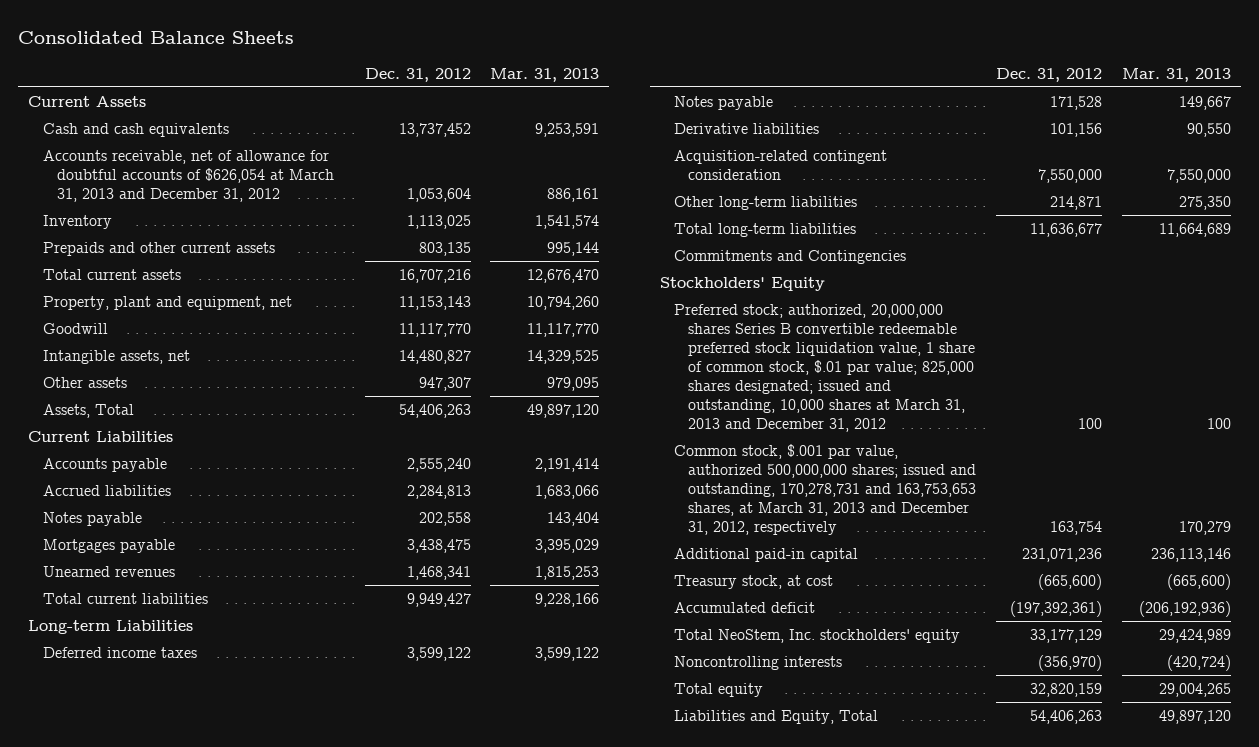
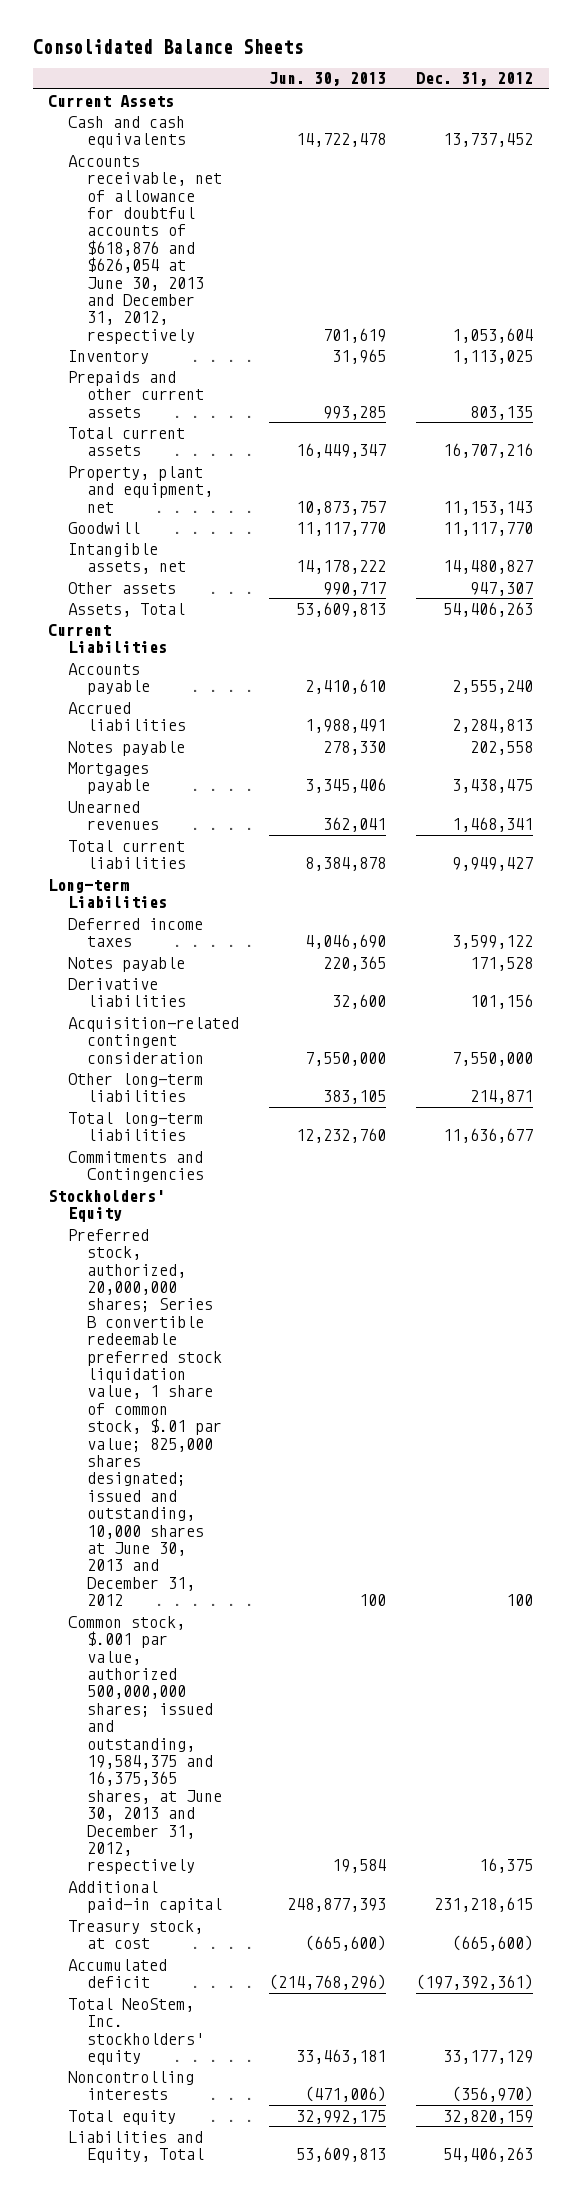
- | Dec. 31, 2012 | Mar. 31, 2013
+ | Jun. 30, 2013 | Dec. 31, 2012
- Accounts receivable, net of allowance for doubtful accounts of $626,054 at March 31, 2013 and December 31, 2012 | 1,053,604 | 886,161
+ Accounts receivable, net of allowance for doubtful accounts of $618,876 and $626,054 at June 30, 2013 and December 31, 2012, respectively | 701,619 | 1,053,604
- Preferred stock; authorized, 20,000,000 shares Series B convertible redeemable preferred stock liquidation value, 1 share of common stock, $.01 par value; 825,000 shares designated; issued and outstanding, 10,000 shares at March 31, 2013 and December 31, 2012 | 100 | 100
- Common stock, $.001 par value, authorized 500,000,000 shares; issued and outstanding, 170,278,731 and 163,753,653 shares, at March 31, 2013 and December 31, 2012, respectively | 163,754 | 170,279
- Additional paid-in capital | 231,071,236 | 236,113,146
+ Preferred stock, authorized, 20,000,000 shares; Series B convertible redeemable preferred stock liquidation value, 1 share of common stock, $.01 par value; 825,000 shares designated; issued and outstanding, 10,000 shares at June 30, 2013 and December 31, 2012 | 100 | 100
+ Common stock, $.001 par value, authorized 500,000,000 shares; issued and outstanding, 19,584,375 and 16,375,365 shares, at June 30, 2013 and December 31, 2012, respectively | 19,584 | 16,375
+ Additional paid-in capital | 248,877,393 | 231,218,615

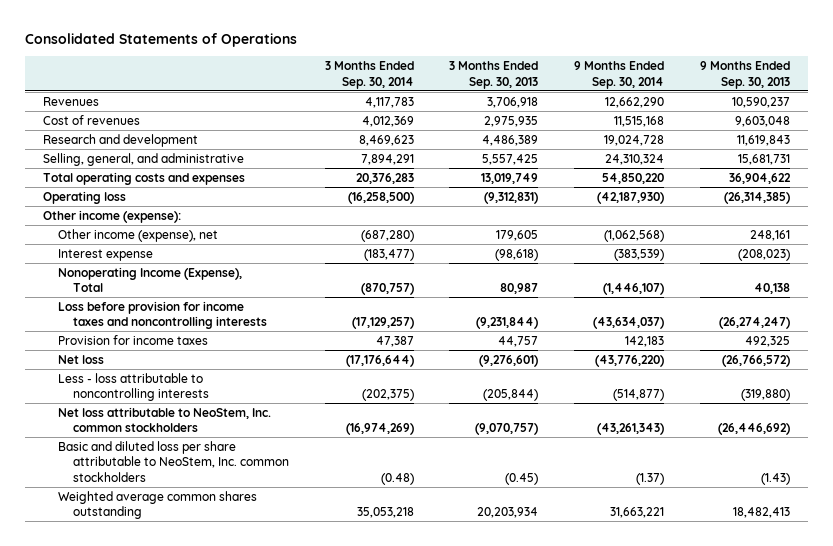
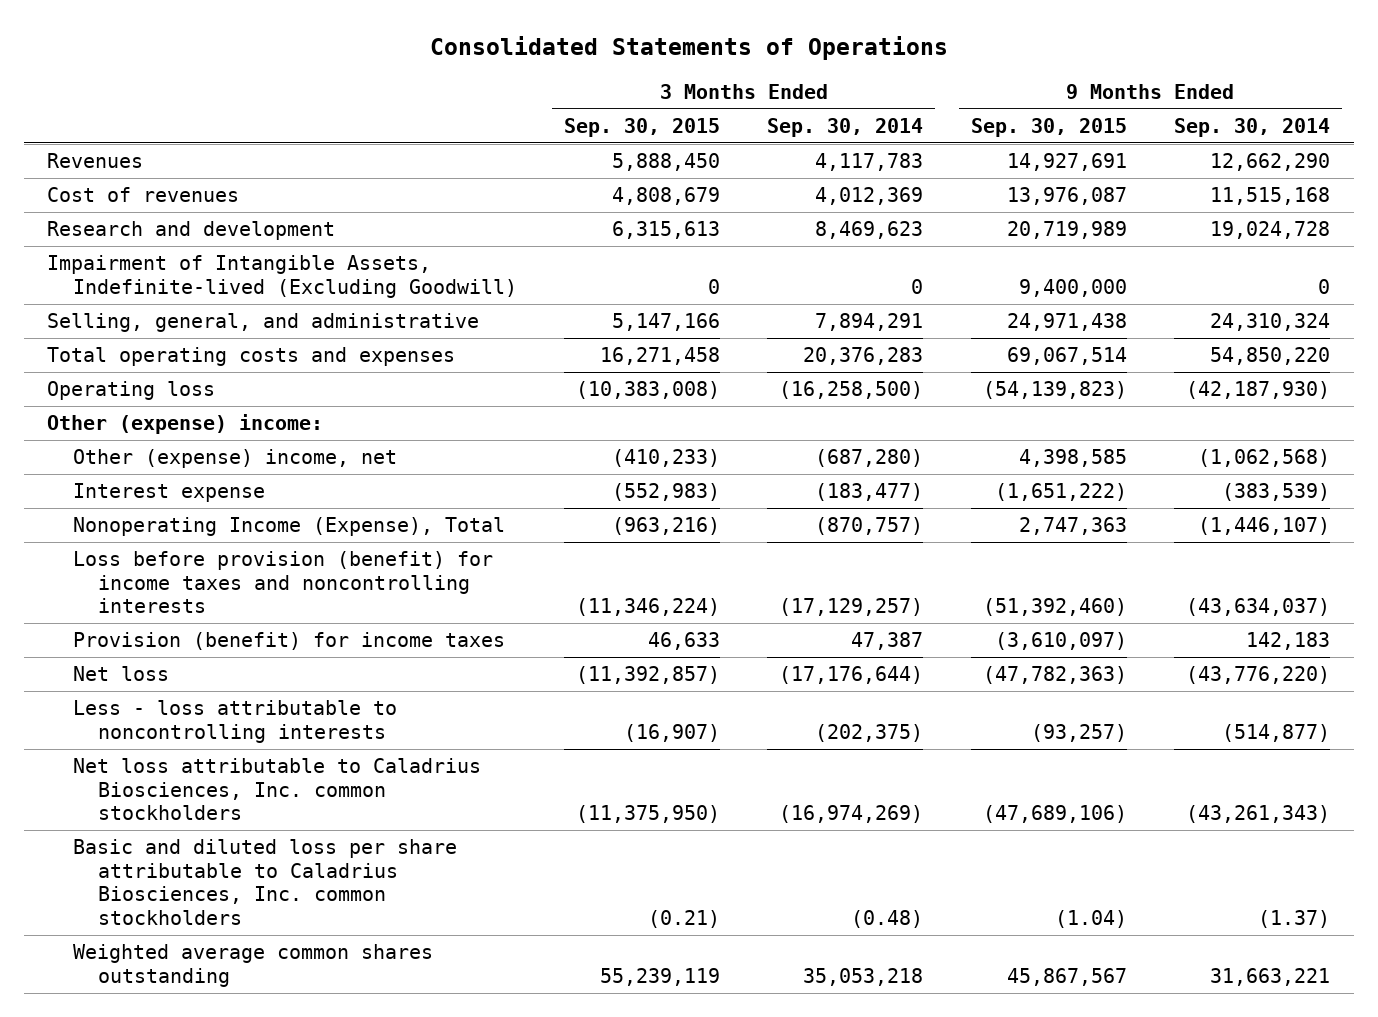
- | 3 Months Ended Sep. 30, 2014 | 3 Months Ended Sep. 30, 2013 | 9 Months Ended Sep. 30, 2014 | 9 Months Ended Sep. 30, 2013
+ | 3 Months Ended Sep. 30, 2015 | 3 Months Ended Sep. 30, 2014 | 9 Months Ended Sep. 30, 2015 | 9 Months Ended Sep. 30, 2014
+ Impairment of Intangible Assets, Indefinite-lived (Excluding Goodwill) | 0 | 0 | 9,400,000 | 0
- Other income (expense):
- Other income (expense), net | (687,280) | 179,605 | (1,062,568) | 248,161
+ Other (expense) income:
+ Other (expense) income, net | (410,233) | (687,280) | 4,398,585 | (1,062,568)
- Loss before provision for income taxes and noncontrolling interests | (17,129,257) | (9,231,844) | (43,634,037) | (26,274,247)
- Provision for income taxes | 47,387 | 44,757 | 142,183 | 492,325
+ Loss before provision (benefit) for income taxes and noncontrolling interests | (11,346,224) | (17,129,257) | (51,392,460) | (43,634,037)
+ Provision (benefit) for income taxes | 46,633 | 47,387 | (3,610,097) | 142,183
- Net loss attributable to NeoStem, Inc. common stockholders | (16,974,269) | (9,070,757) | (43,261,343) | (26,446,692)
- Basic and diluted loss per share attributable to NeoStem, Inc. common stockholders | (0.48) | (0.45) | (1.37) | (1.43)
+ Net loss attributable to Caladrius Biosciences, Inc. common stockholders | (11,375,950) | (16,974,269) | (47,689,106) | (43,261,343)
+ Basic and diluted loss per share attributable to Caladrius Biosciences, Inc. common stockholders | (0.21) | (0.48) | (1.04) | (1.37)

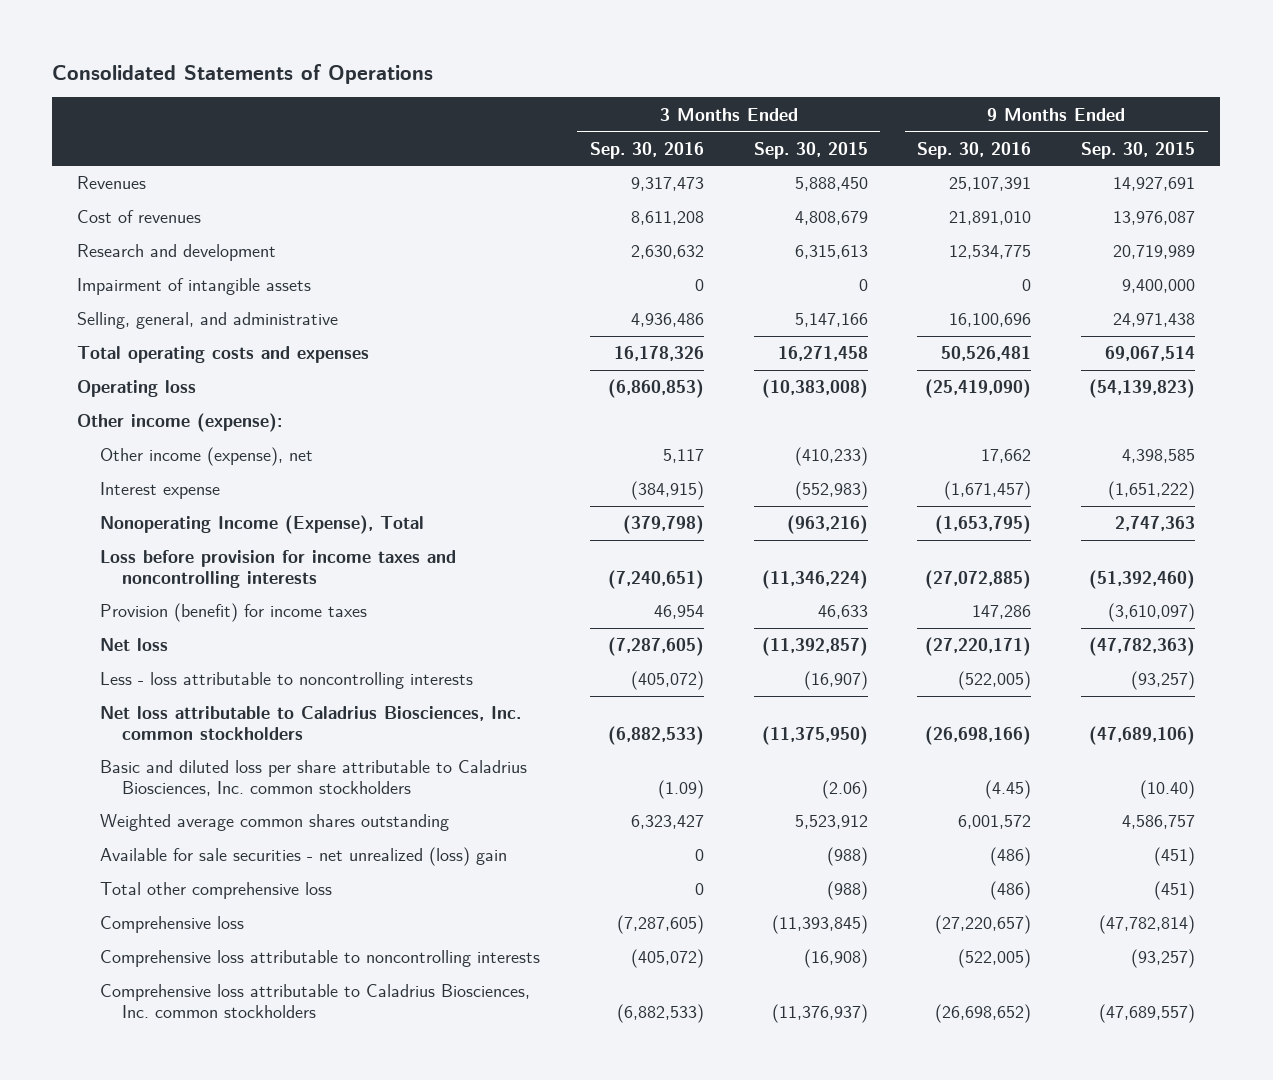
- | 3 Months Ended Sep. 30, 2015 | 3 Months Ended Sep. 30, 2014 | 9 Months Ended Sep. 30, 2015 | 9 Months Ended Sep. 30, 2014
+ | 3 Months Ended Sep. 30, 2016 | 3 Months Ended Sep. 30, 2015 | 9 Months Ended Sep. 30, 2016 | 9 Months Ended Sep. 30, 2015
- Impairment of Intangible Assets, Indefinite-lived (Excluding Goodwill) | 0 | 0 | 9,400,000 | 0
+ Impairment of intangible assets | 0 | 0 | 0 | 9,400,000
- Other (expense) income:
- Other (expense) income, net | (410,233) | (687,280) | 4,398,585 | (1,062,568)
+ Other income (expense):
+ Other income (expense), net | 5,117 | (410,233) | 17,662 | 4,398,585
- Loss before provision (benefit) for income taxes and noncontrolling interests | (11,346,224) | (17,129,257) | (51,392,460) | (43,634,037)
+ Loss before provision for income taxes and noncontrolling interests | (7,240,651) | (11,346,224) | (27,072,885) | (51,392,460)
- Basic and diluted loss per share attributable to Caladrius Biosciences, Inc. common stockholders | (0.21) | (0.48) | (1.04) | (1.37)
- Weighted average common shares outstanding | 55,239,119 | 35,053,218 | 45,867,567 | 31,663,221
+ Basic and diluted loss per share attributable to Caladrius Biosciences, Inc. common stockholders | (1.09) | (2.06) | (4.45) | (10.40)
+ Weighted average common shares outstanding | 6,323,427 | 5,523,912 | 6,001,572 | 4,586,757
+ Available for sale securities - net unrealized (loss) gain | 0 | (988) | (486) | (451)
+ Total other comprehensive loss | 0 | (988) | (486) | (451)
+ Comprehensive loss | (7,287,605) | (11,393,845) | (27,220,657) | (47,782,814)
+ Comprehensive loss attributable to noncontrolling interests | (405,072) | (16,908) | (522,005) | (93,257)
+ Comprehensive loss attributable to Caladrius Biosciences, Inc. common stockholders | (6,882,533) | (11,376,937) | (26,698,652) | (47,689,557)

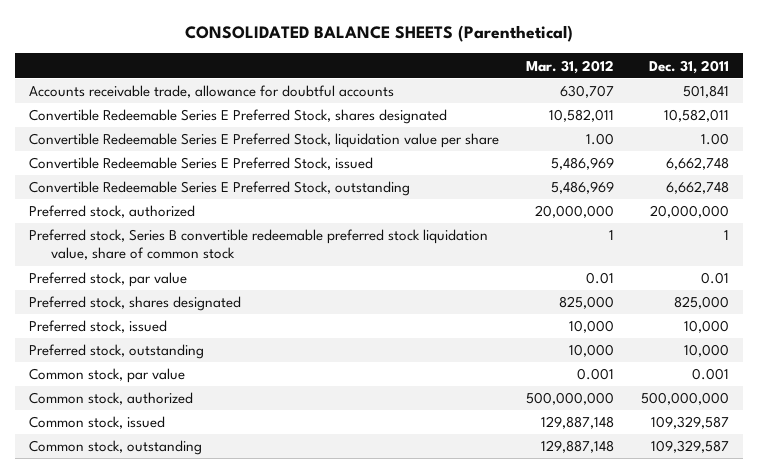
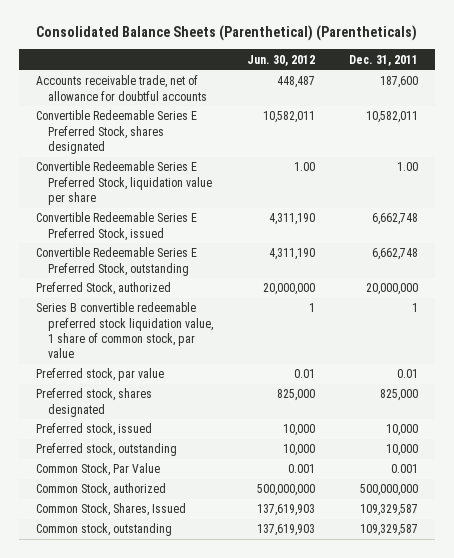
- CONSOLIDATED BALANCE SHEETS (Parenthetical)
+ Consolidated Balance Sheets (Parenthetical) (Parentheticals)
- | Mar. 31, 2012 | Dec. 31, 2011
+ | Jun. 30, 2012 | Dec. 31, 2011
- Accounts receivable trade, allowance for doubtful accounts | 630,707 | 501,841
+ Accounts receivable trade, net of allowance for doubtful accounts | 448,487 | 187,600
- Preferred stock, authorized | 20,000,000 | 20,000,000
- Preferred stock, Series B convertible redeemable preferred stock liquidation value, share of common stock | 1 | 1
+ Preferred Stock, authorized | 20,000,000 | 20,000,000
+ Series B convertible redeemable preferred stock liquidation value, 1 share of common stock, par value | 1 | 1
- Common stock, par value | 0.001 | 0.001
- Common stock, authorized | 500,000,000 | 500,000,000
- Common stock, issued | 129,887,148 | 109,329,587
+ Common Stock, Par Value | 0.001 | 0.001
+ Common Stock, authorized | 500,000,000 | 500,000,000
+ Common Stock, Shares, Issued | 137,619,903 | 109,329,587

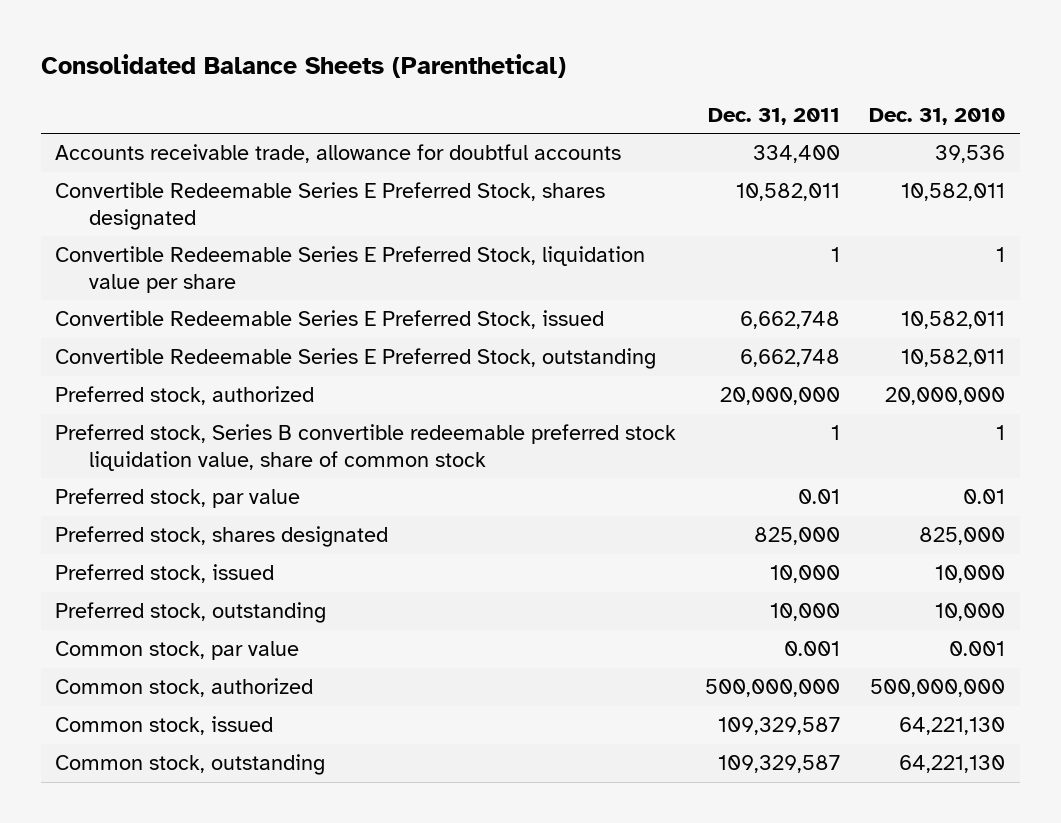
- Consolidated Balance Sheets (Parenthetical) (Parentheticals)
+ Consolidated Balance Sheets (Parenthetical)
- | Jun. 30, 2012 | Dec. 31, 2011
+ | Dec. 31, 2011 | Dec. 31, 2010
- Accounts receivable trade, net of allowance for doubtful accounts | 448,487 | 187,600
+ Accounts receivable trade, allowance for doubtful accounts | 334,400 | 39,536
- Convertible Redeemable Series E Preferred Stock, liquidation value per share | 1.00 | 1.00
+ Convertible Redeemable Series E Preferred Stock, liquidation value per share | 1 | 1
- Preferred Stock, authorized | 20,000,000 | 20,000,000
- Series B convertible redeemable preferred stock liquidation value, 1 share of common stock, par value | 1 | 1
+ Preferred stock, authorized | 20,000,000 | 20,000,000
+ Preferred stock, Series B convertible redeemable preferred stock liquidation value, share of common stock | 1 | 1
- Common Stock, Par Value | 0.001 | 0.001
- Common Stock, authorized | 500,000,000 | 500,000,000
- Common Stock, Shares, Issued | 137,619,903 | 109,329,587
+ Common stock, par value | 0.001 | 0.001
+ Common stock, authorized | 500,000,000 | 500,000,000
+ Common stock, issued | 109,329,587 | 64,221,130

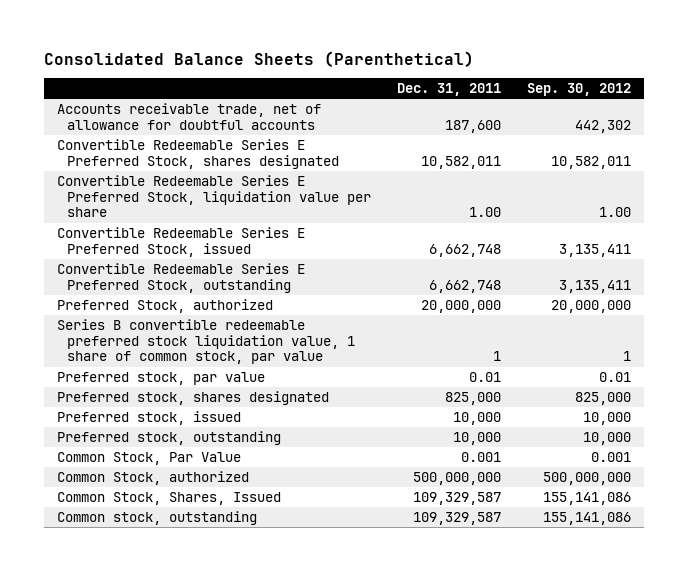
- | Dec. 31, 2011 | Dec. 31, 2010
+ | Dec. 31, 2011 | Sep. 30, 2012
- Accounts receivable trade, allowance for doubtful accounts | 334,400 | 39,536
+ Accounts receivable trade, net of allowance for doubtful accounts | 187,600 | 442,302
- Convertible Redeemable Series E Preferred Stock, liquidation value per share | 1 | 1
+ Convertible Redeemable Series E Preferred Stock, liquidation value per share | 1.00 | 1.00
- Preferred stock, authorized | 20,000,000 | 20,000,000
- Preferred stock, Series B convertible redeemable preferred stock liquidation value, share of common stock | 1 | 1
+ Preferred Stock, authorized | 20,000,000 | 20,000,000
+ Series B convertible redeemable preferred stock liquidation value, 1 share of common stock, par value | 1 | 1
- Common stock, par value | 0.001 | 0.001
- Common stock, authorized | 500,000,000 | 500,000,000
- Common stock, issued | 109,329,587 | 64,221,130
+ Common Stock, Par Value | 0.001 | 0.001
+ Common Stock, authorized | 500,000,000 | 500,000,000
+ Common Stock, Shares, Issued | 109,329,587 | 155,141,086

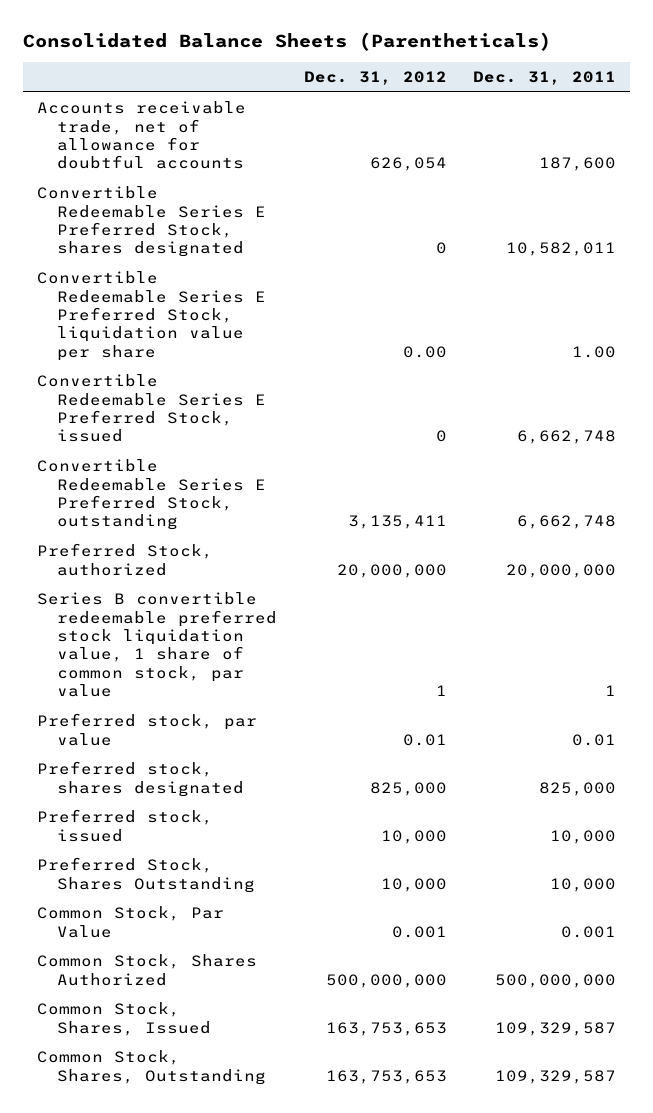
- Consolidated Balance Sheets (Parenthetical)
+ Consolidated Balance Sheets (Parentheticals)
- | Dec. 31, 2011 | Sep. 30, 2012
+ | Dec. 31, 2012 | Dec. 31, 2011
- Preferred stock, outstanding | 10,000 | 10,000
+ Preferred Stock, Shares Outstanding | 10,000 | 10,000
- Common Stock, authorized | 500,000,000 | 500,000,000
+ Common Stock, Shares Authorized | 500,000,000 | 500,000,000
- Common stock, outstanding | 109,329,587 | 155,141,086
+ Common Stock, Shares, Outstanding | 163,753,653 | 109,329,587

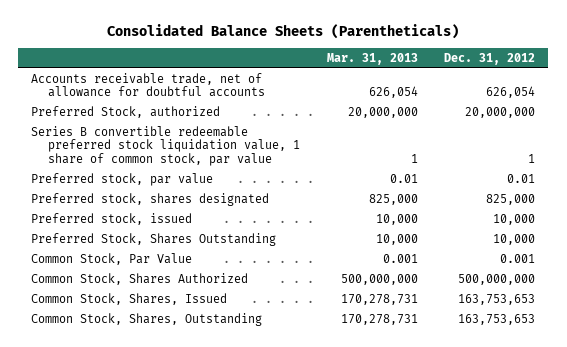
- | Dec. 31, 2012 | Dec. 31, 2011
+ | Mar. 31, 2013 | Dec. 31, 2012
- Convertible Redeemable Series E Preferred Stock, shares designated | 0 | 10,582,011
- Convertible Redeemable Series E Preferred Stock, liquidation value per share | 0.00 | 1.00
- Convertible Redeemable Series E Preferred Stock, issued | 0 | 6,662,748
- Convertible Redeemable Series E Preferred Stock, outstanding | 3,135,411 | 6,662,748

